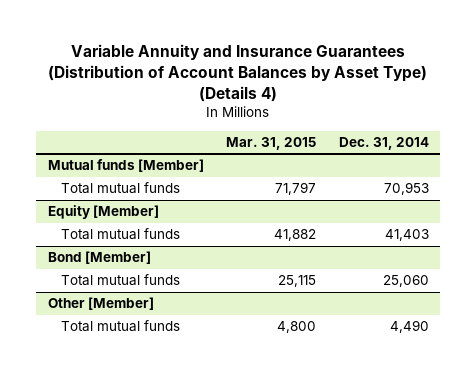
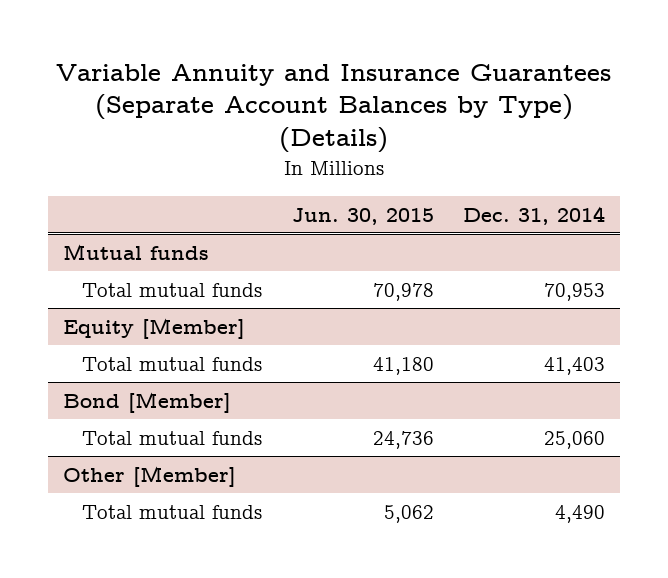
- Variable Annuity and Insurance Guarantees (Distribution of Account Balances by Asset Type) (Details 4)
+ Variable Annuity and Insurance Guarantees (Separate Account Balances by Type) (Details)
- | Mar. 31, 2015 | Dec. 31, 2014
+ | Jun. 30, 2015 | Dec. 31, 2014
- Mutual funds [Member]
+ Mutual funds

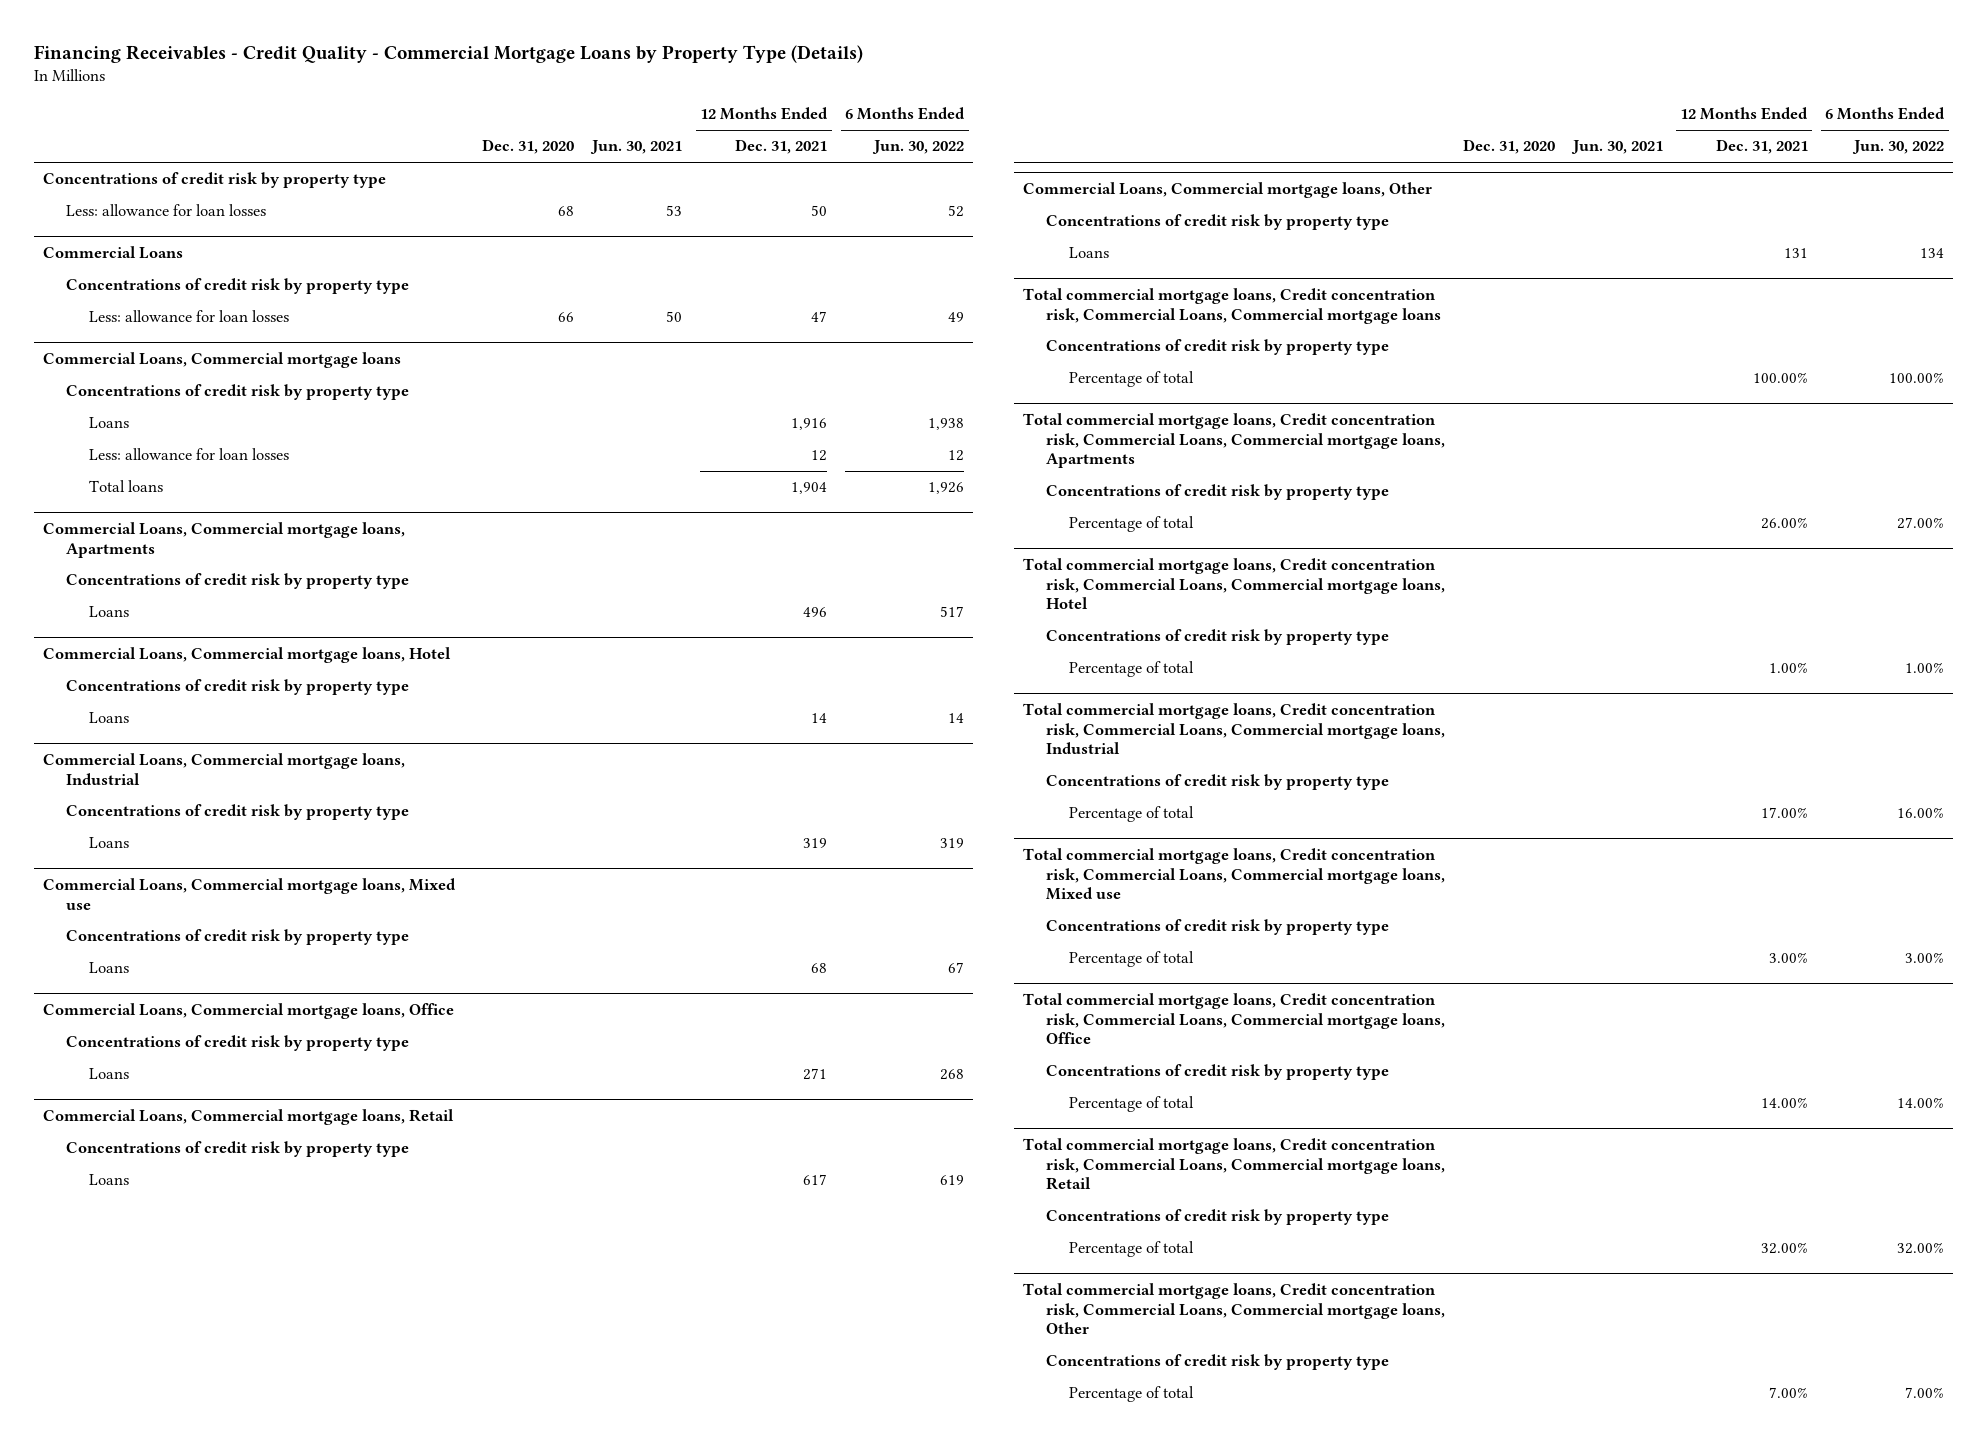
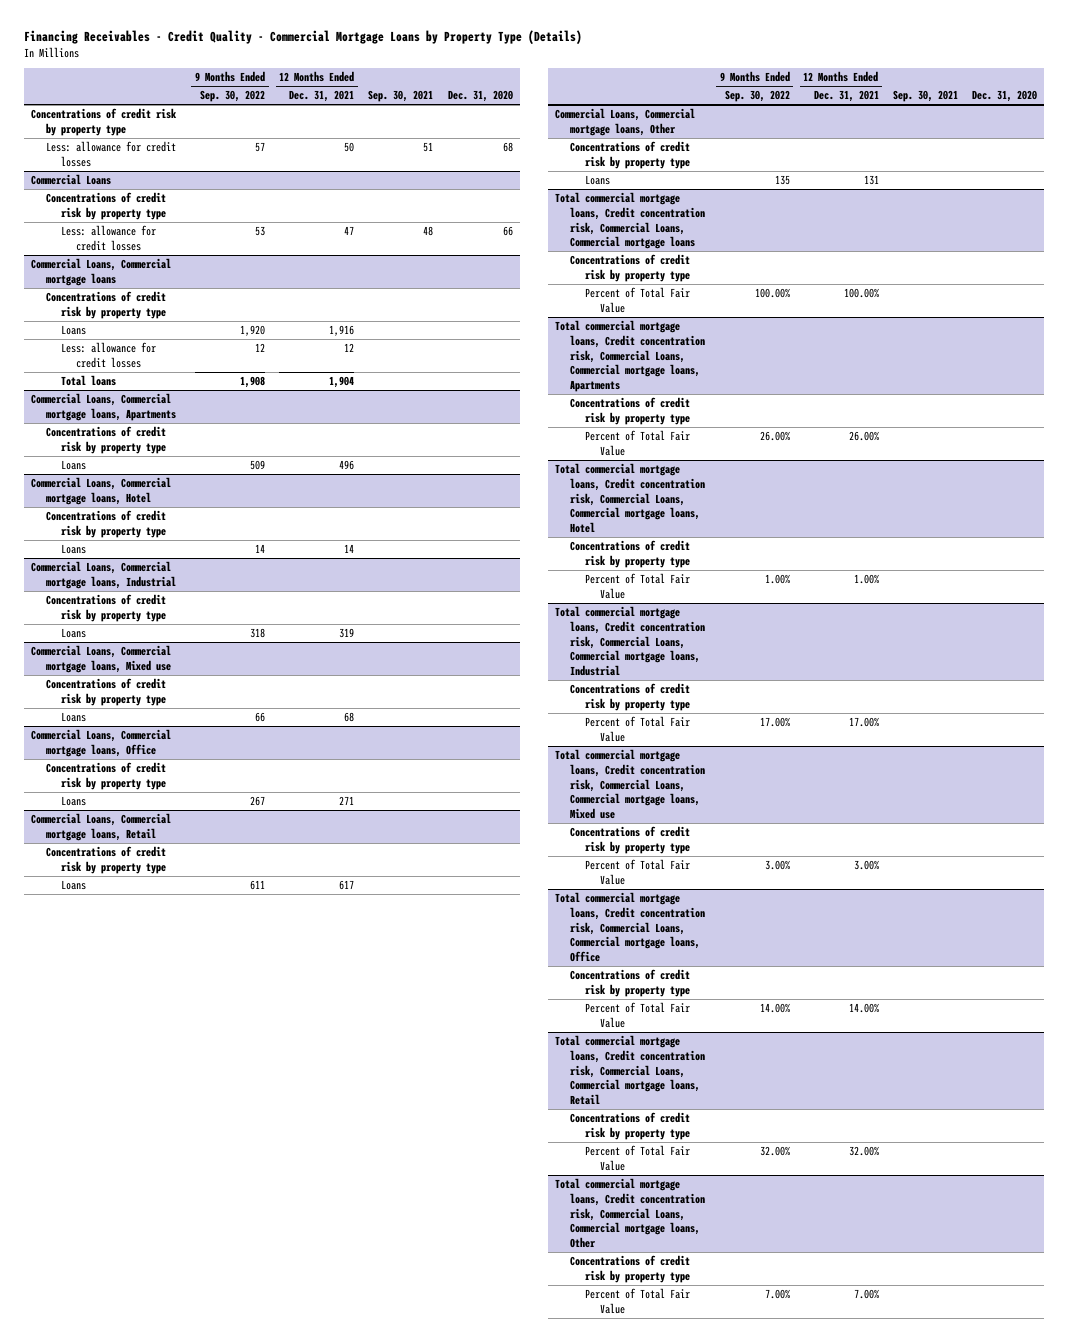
- | Dec. 31, 2020 | Jun. 30, 2021 | 12 Months Ended Dec. 31, 2021 | 6 Months Ended Jun. 30, 2022
+ | 9 Months Ended Sep. 30, 2022 | 12 Months Ended Dec. 31, 2021 | Sep. 30, 2021 | Dec. 31, 2020
- Less: allowance for loan losses | 68 | 53 | 50 | 52
+ Less: allowance for credit losses | 57 | 50 | 51 | 68
@ Commercial Loans
- Less: allowance for loan losses | 66 | 50 | 47 | 49
+ Less: allowance for credit losses | 53 | 47 | 48 | 66
@ Commercial Loans, Commercial mortgage loans
- Less: allowance for loan losses | | | 12 | 12
+ Less: allowance for credit losses | 12 | 12 | |
@ Total commercial mortgage loans, Credit concentration risk, Commercial Loans, Commercial mortgage loans
- Percentage of total | | | 100.00% | 100.00%
+ Percent of Total Fair Value | 100.00% | 100.00% | |
@ Total commercial mortgage loans, Credit concentration risk, Commercial Loans, Commercial mortgage loans, Apartments
- Percentage of total | | | 26.00% | 27.00%
+ Percent of Total Fair Value | 26.00% | 26.00% | |
@ Total commercial mortgage loans, Credit concentration risk, Commercial Loans, Commercial mortgage loans, Hotel
- Percentage of total | | | 1.00% | 1.00%
+ Percent of Total Fair Value | 1.00% | 1.00% | |
@ Total commercial mortgage loans, Credit concentration risk, Commercial Loans, Commercial mortgage loans, Industrial
- Percentage of total | | | 17.00% | 16.00%
+ Percent of Total Fair Value | 17.00% | 17.00% | |
@ Total commercial mortgage loans, Credit concentration risk, Commercial Loans, Commercial mortgage loans, Mixed use
- Percentage of total | | | 3.00% | 3.00%
+ Percent of Total Fair Value | 3.00% | 3.00% | |
@ Total commercial mortgage loans, Credit concentration risk, Commercial Loans, Commercial mortgage loans, Office
- Percentage of total | | | 14.00% | 14.00%
+ Percent of Total Fair Value | 14.00% | 14.00% | |
@ Total commercial mortgage loans, Credit concentration risk, Commercial Loans, Commercial mortgage loans, Retail
- Percentage of total | | | 32.00% | 32.00%
+ Percent of Total Fair Value | 32.00% | 32.00% | |
@ Total commercial mortgage loans, Credit concentration risk, Commercial Loans, Commercial mortgage loans, Other
- Percentage of total | | | 7.00% | 7.00%
+ Percent of Total Fair Value | 7.00% | 7.00% | |

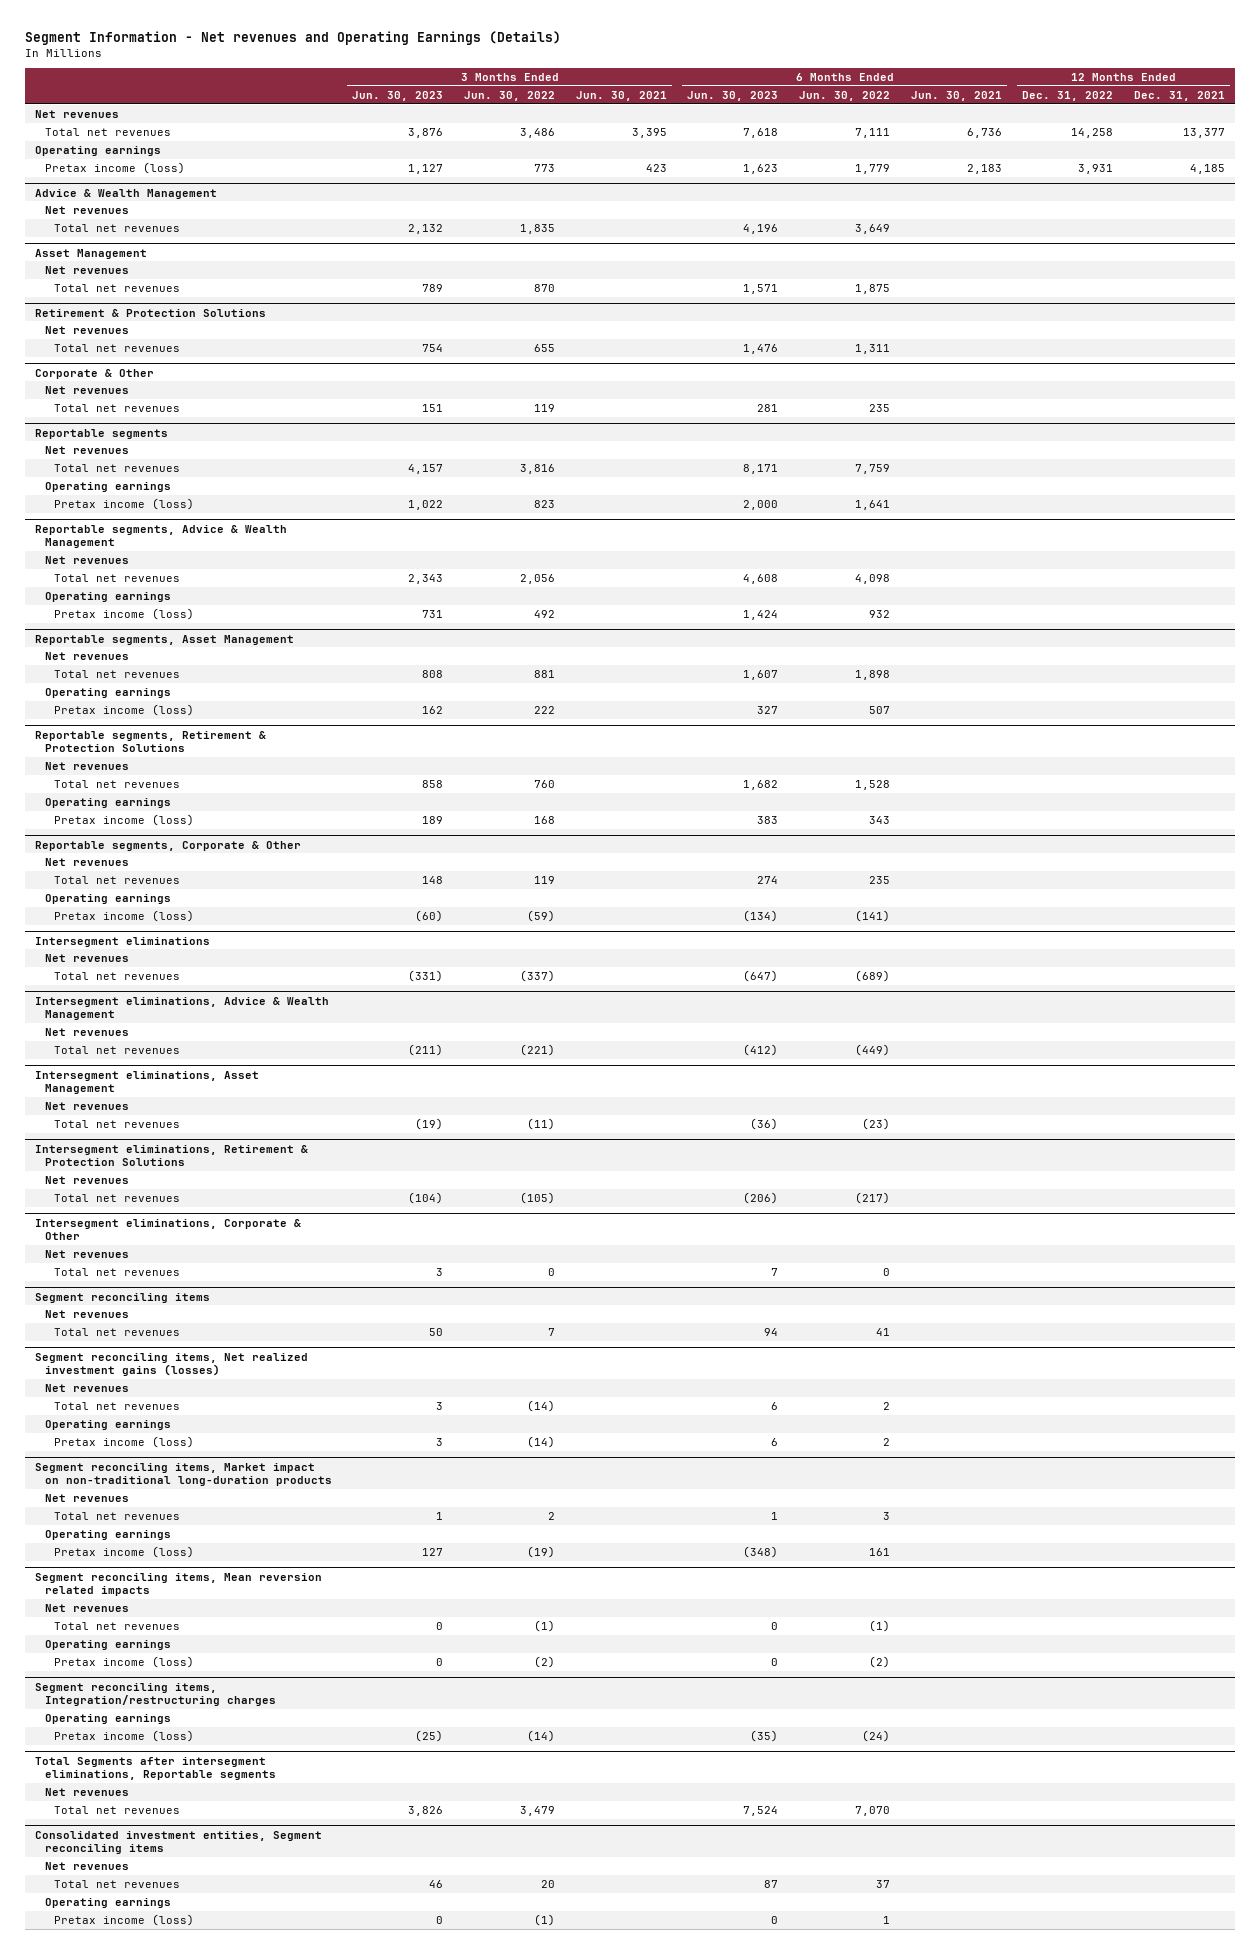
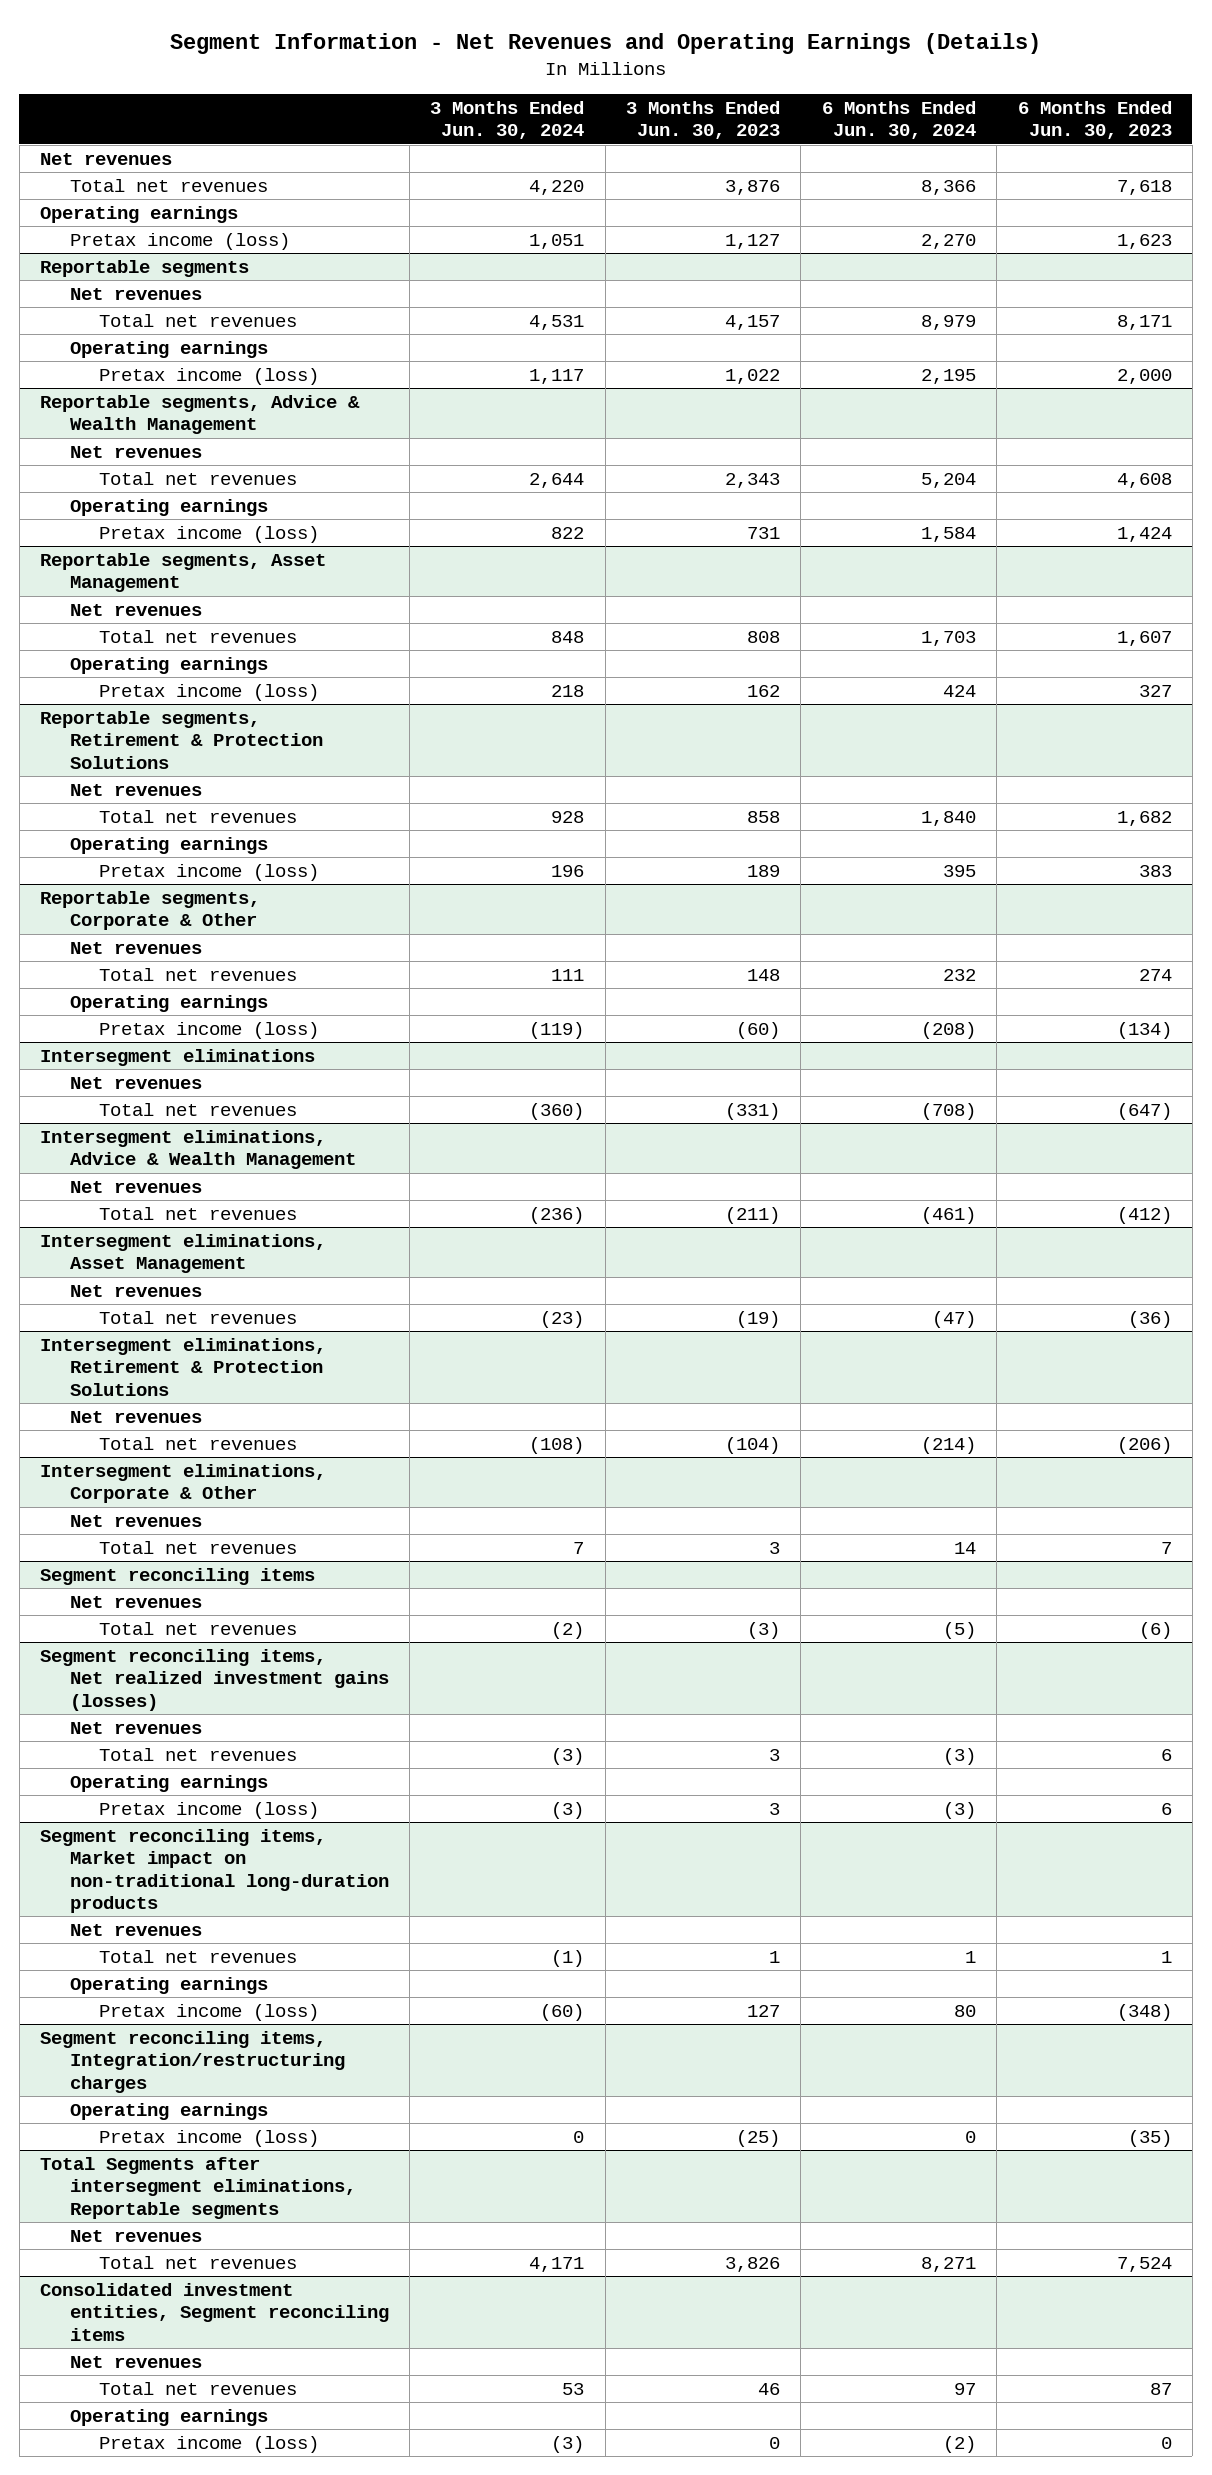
- Segment Information - Net revenues and Operating Earnings (Details)
+ Segment Information - Net Revenues and Operating Earnings (Details)
- | 3 Months Ended Jun. 30, 2023 | 3 Months Ended Jun. 30, 2022 | 3 Months Ended Jun. 30, 2021 | 6 Months Ended Jun. 30, 2023 | 6 Months Ended Jun. 30, 2022 | 6 Months Ended Jun. 30, 2021 | 12 Months Ended Dec. 31, 2022 | 12 Months Ended Dec. 31, 2021
+ | 3 Months Ended Jun. 30, 2024 | 3 Months Ended Jun. 30, 2023 | 6 Months Ended Jun. 30, 2024 | 6 Months Ended Jun. 30, 2023
- Advice & Wealth Management
- Net revenues
- Total net revenues | 2,132 | 1,835 | | 4,196 | 3,649 | | |
- Asset Management
- Net revenues
- Total net revenues | 789 | 870 | | 1,571 | 1,875 | | |
- Retirement & Protection Solutions
- Net revenues
- Total net revenues | 754 | 655 | | 1,476 | 1,311 | | |
- Corporate & Other
- Net revenues
- Total net revenues | 151 | 119 | | 281 | 235 | | |
@ Segment reconciling items
- Total net revenues | 50 | 7 | | 94 | 41 | | |
+ Total net revenues | (2) | (3) | (5) | (6)
- Segment reconciling items, Mean reversion related impacts
- Net revenues
- Total net revenues | 0 | (1) | | 0 | (1) | | |
- Operating earnings
- Pretax income (loss) | 0 | (2) | | 0 | (2) | | |

